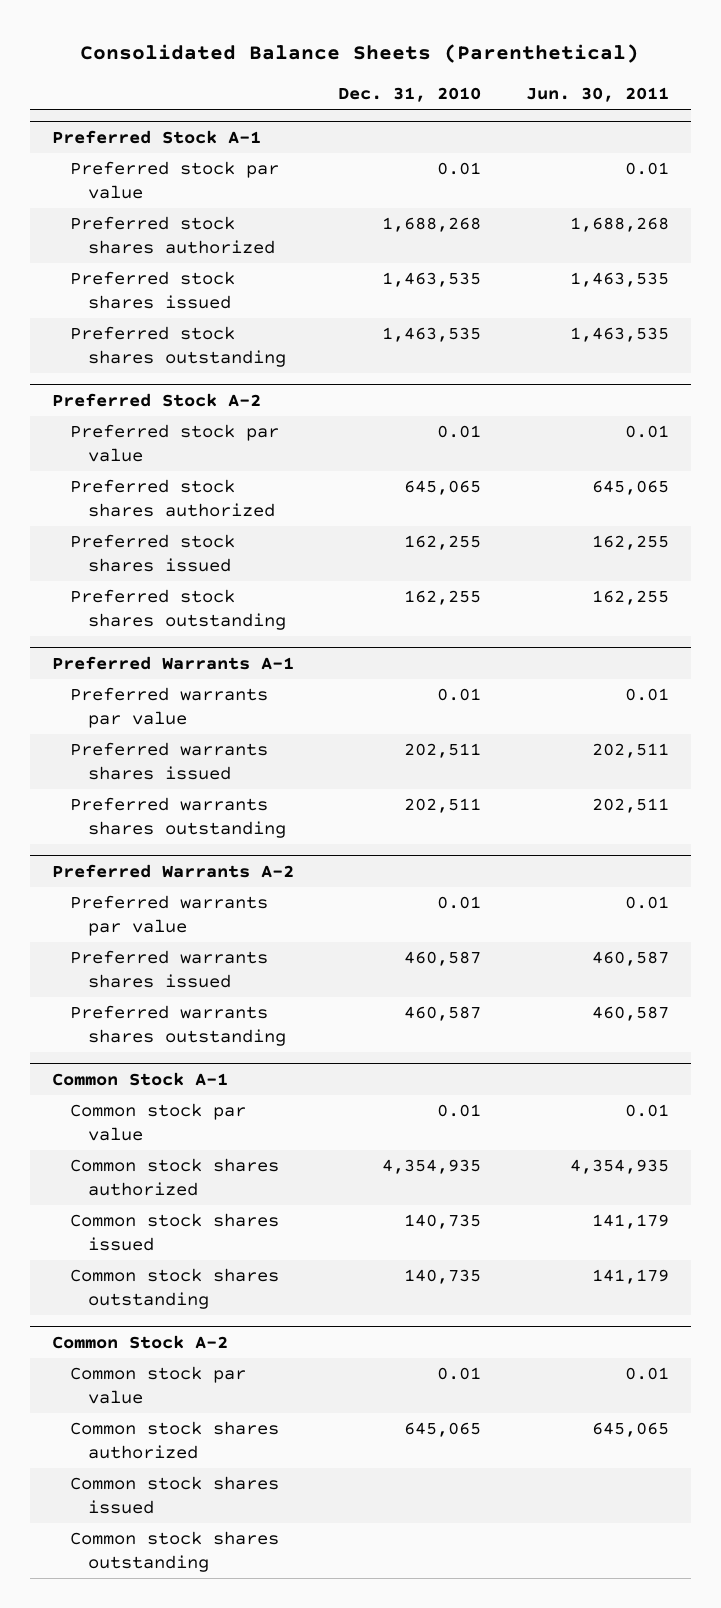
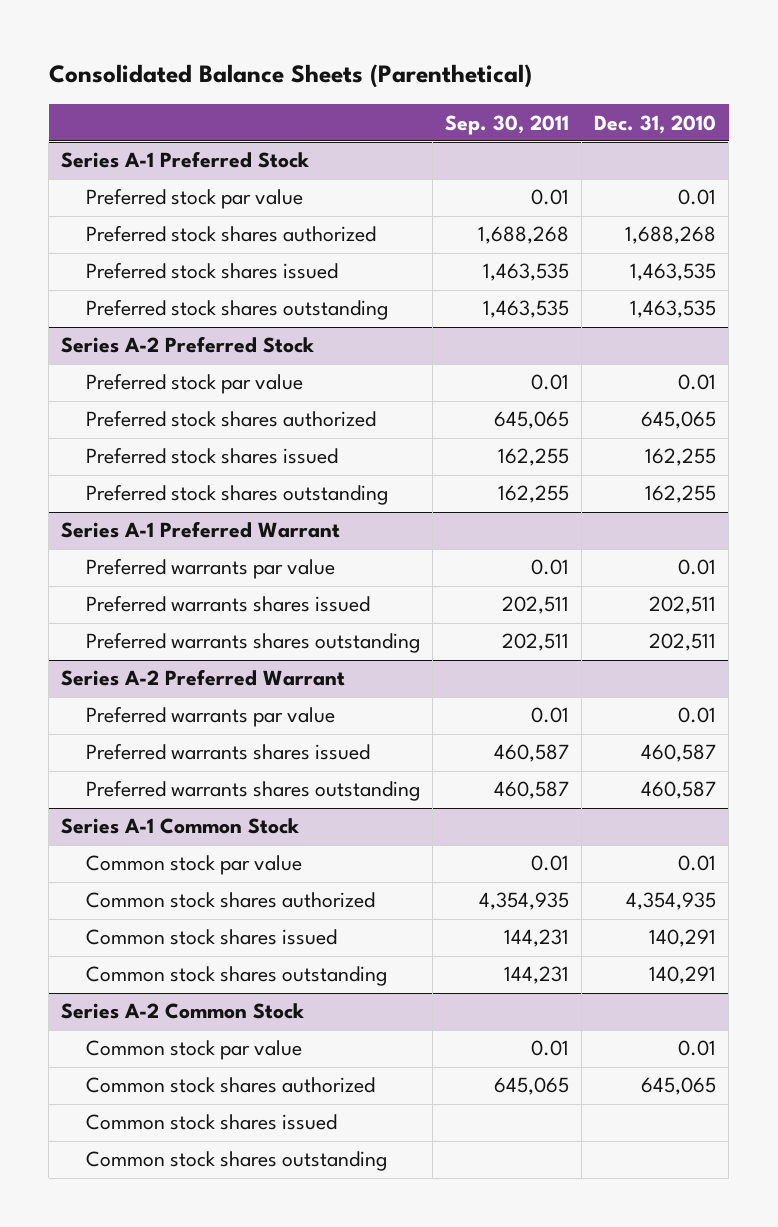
- | Dec. 31, 2010 | Jun. 30, 2011
+ | Sep. 30, 2011 | Dec. 31, 2010
- Preferred Stock A-1
+ Series A-1 Preferred Stock
- Preferred Stock A-2
+ Series A-2 Preferred Stock
- Preferred Warrants A-1
+ Series A-1 Preferred Warrant
- Preferred Warrants A-2
+ Series A-2 Preferred Warrant
- Common Stock A-1
+ Series A-1 Common Stock
- Common stock shares issued | 140,735 | 141,179
- Common stock shares outstanding | 140,735 | 141,179
- Common Stock A-2
+ Common stock shares issued | 144,231 | 140,291
+ Common stock shares outstanding | 144,231 | 140,291
+ Series A-2 Common Stock

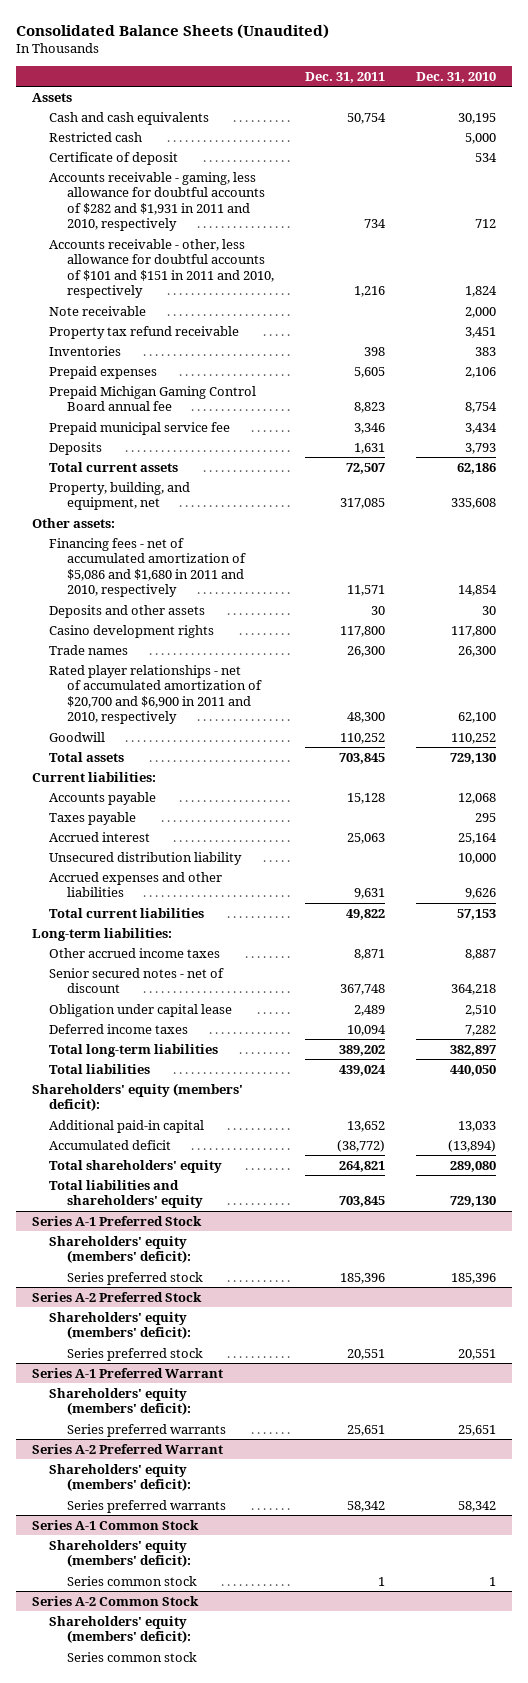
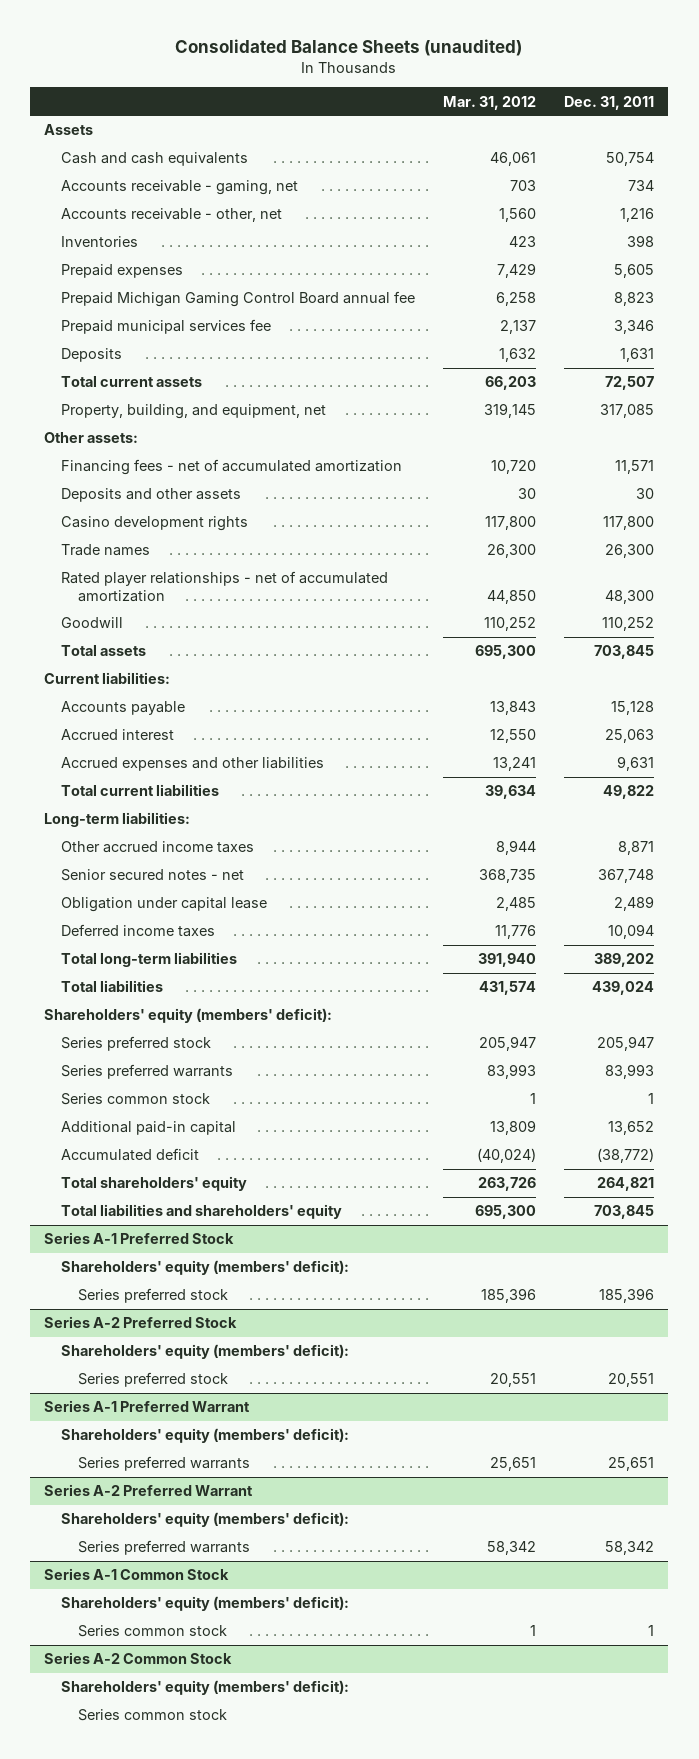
- Consolidated Balance Sheets (Unaudited)
+ Consolidated Balance Sheets (unaudited)
- | Dec. 31, 2011 | Dec. 31, 2010
+ | Mar. 31, 2012 | Dec. 31, 2011
- Restricted cash | | 5,000
- Certificate of deposit | | 534
- Accounts receivable - gaming, less allowance for doubtful accounts of $282 and $1,931 in 2011 and 2010, respectively | 734 | 712
- Accounts receivable - other, less allowance for doubtful accounts of $101 and $151 in 2011 and 2010, respectively | 1,216 | 1,824
- Note receivable | | 2,000
- Property tax refund receivable | | 3,451
+ Accounts receivable - gaming, net | 703 | 734
+ Accounts receivable - other, net | 1,560 | 1,216
- Prepaid municipal service fee | 3,346 | 3,434
+ Prepaid municipal services fee | 2,137 | 3,346
- Financing fees - net of accumulated amortization of $5,086 and $1,680 in 2011 and 2010, respectively | 11,571 | 14,854
+ Financing fees - net of accumulated amortization | 10,720 | 11,571
- Rated player relationships - net of accumulated amortization of $20,700 and $6,900 in 2011 and 2010, respectively | 48,300 | 62,100
+ Rated player relationships - net of accumulated amortization | 44,850 | 48,300
- Taxes payable | | 295
- Unsecured distribution liability | | 10,000
- Senior secured notes - net of discount | 367,748 | 364,218
+ Senior secured notes - net | 368,735 | 367,748
+ Series preferred stock | 205,947 | 205,947
+ Series preferred warrants | 83,993 | 83,993
+ Series common stock | 1 | 1

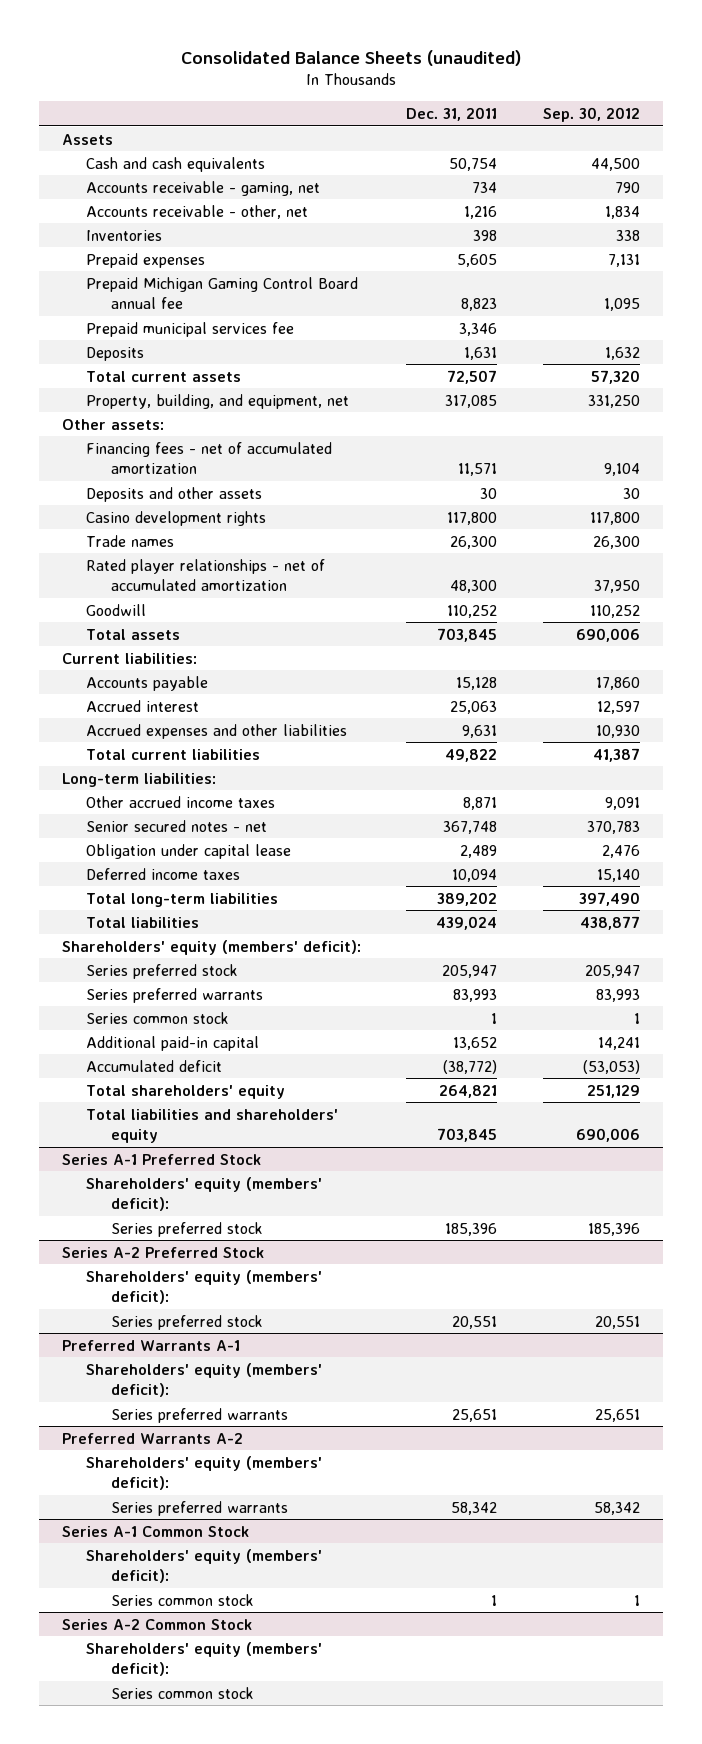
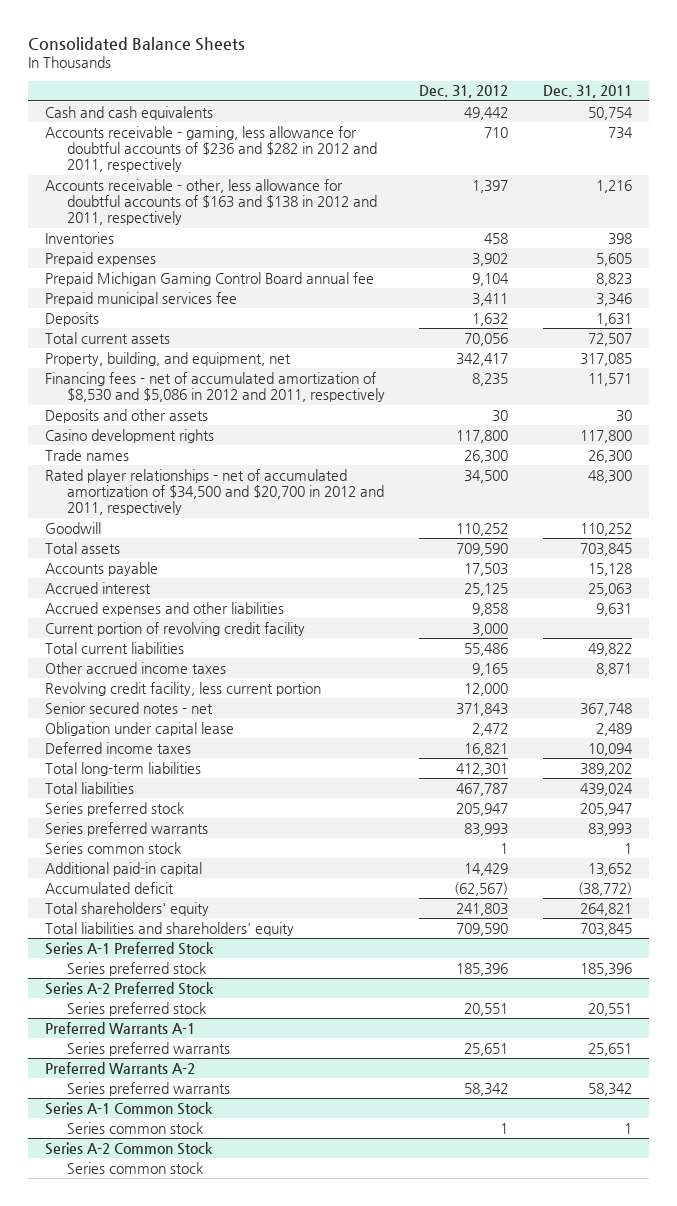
- Consolidated Balance Sheets (unaudited)
+ Consolidated Balance Sheets
- | Dec. 31, 2011 | Sep. 30, 2012
+ | Dec. 31, 2012 | Dec. 31, 2011
- Assets
- Accounts receivable - gaming, net | 734 | 790
- Accounts receivable - other, net | 1,216 | 1,834
+ Accounts receivable - gaming, less allowance for doubtful accounts of $236 and $282 in 2012 and 2011, respectively | 710 | 734
+ Accounts receivable - other, less allowance for doubtful accounts of $163 and $138 in 2012 and 2011, respectively | 1,397 | 1,216
- Other assets:
- Financing fees - net of accumulated amortization | 11,571 | 9,104
+ Financing fees - net of accumulated amortization of $8,530 and $5,086 in 2012 and 2011, respectively | 8,235 | 11,571
- Rated player relationships - net of accumulated amortization | 48,300 | 37,950
+ Rated player relationships - net of accumulated amortization of $34,500 and $20,700 in 2012 and 2011, respectively | 34,500 | 48,300
- Current liabilities:
+ Current portion of revolving credit facility | 3,000 |
- Long-term liabilities:
+ Revolving credit facility, less current portion | 12,000 |
- Shareholders' equity (members' deficit):
@ Series A-1 Preferred Stock
- Shareholders' equity (members' deficit):
@ Series A-2 Preferred Stock
- Shareholders' equity (members' deficit):
@ Preferred Warrants A-1
- Shareholders' equity (members' deficit):
@ Preferred Warrants A-2
- Shareholders' equity (members' deficit):
@ Series A-1 Common Stock
- Shareholders' equity (members' deficit):
@ Series A-2 Common Stock
- Shareholders' equity (members' deficit):

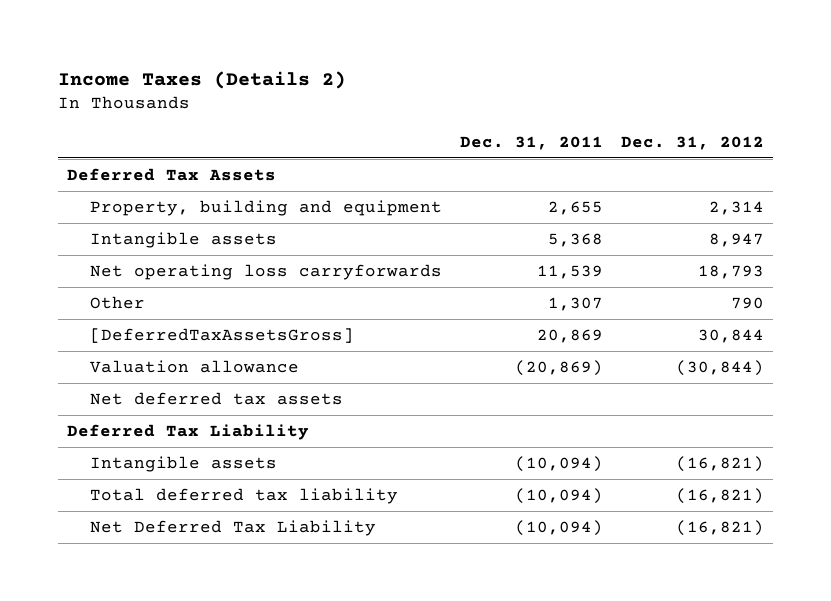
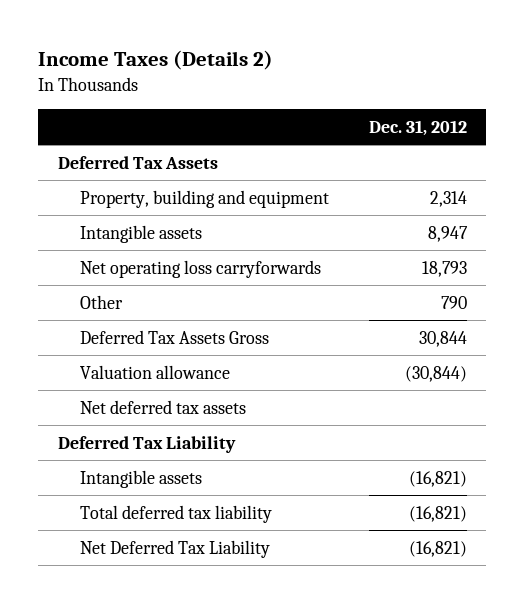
- | Dec. 31, 2011 | Dec. 31, 2012
+ | Dec. 31, 2012
- [DeferredTaxAssetsGross] | 20,869 | 30,844
+ Deferred Tax Assets Gross | 30,844

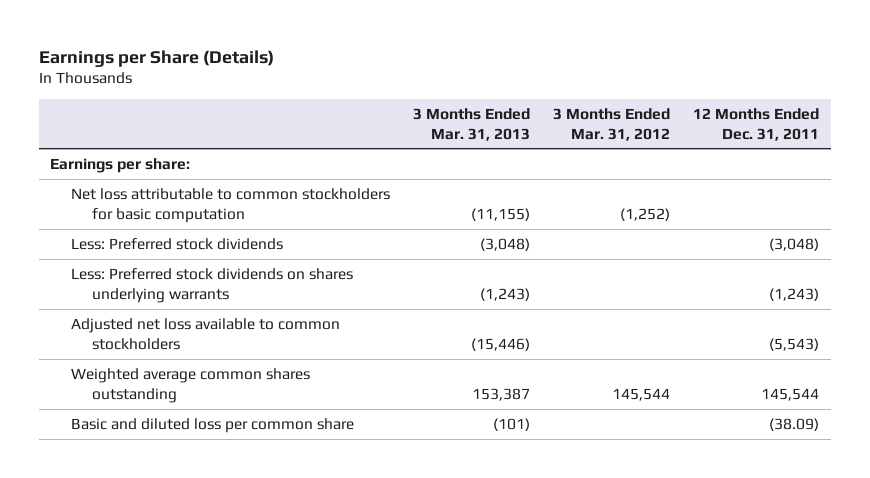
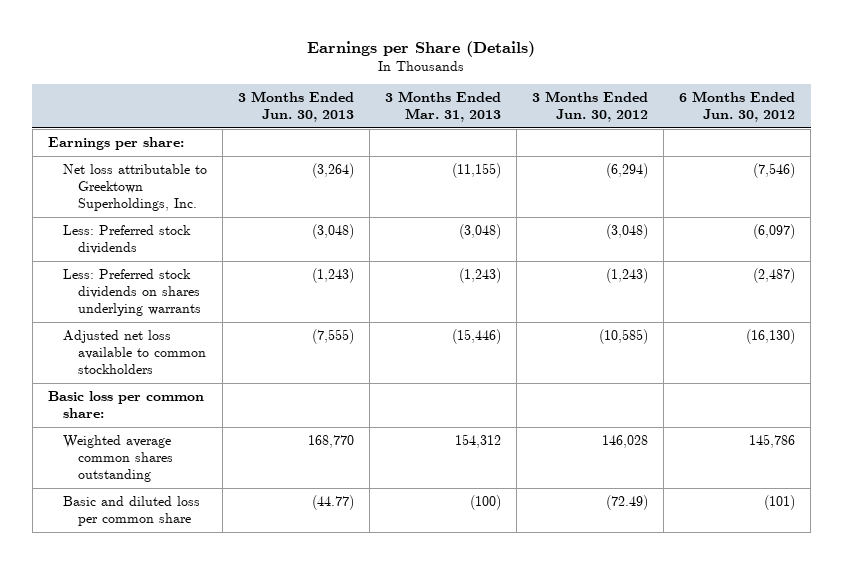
- | 3 Months Ended Mar. 31, 2013 | 3 Months Ended Mar. 31, 2012 | 12 Months Ended Dec. 31, 2011
+ | 3 Months Ended Jun. 30, 2013 | 3 Months Ended Mar. 31, 2013 | 3 Months Ended Jun. 30, 2012 | 6 Months Ended Jun. 30, 2012
- Net loss attributable to common stockholders for basic computation | (11,155) | (1,252) |
+ Net loss attributable to Greektown Superholdings, Inc. | (3,264) | (11,155) | (6,294) | (7,546)
- Weighted average common shares outstanding | 153,387 | 145,544 | 145,544
- Basic and diluted loss per common share | (101) | | (38.09)
+ Basic loss per common share:
+ Weighted average common shares outstanding | 168,770 | 154,312 | 146,028 | 145,786
+ Basic and diluted loss per common share | (44.77) | (100) | (72.49) | (101)

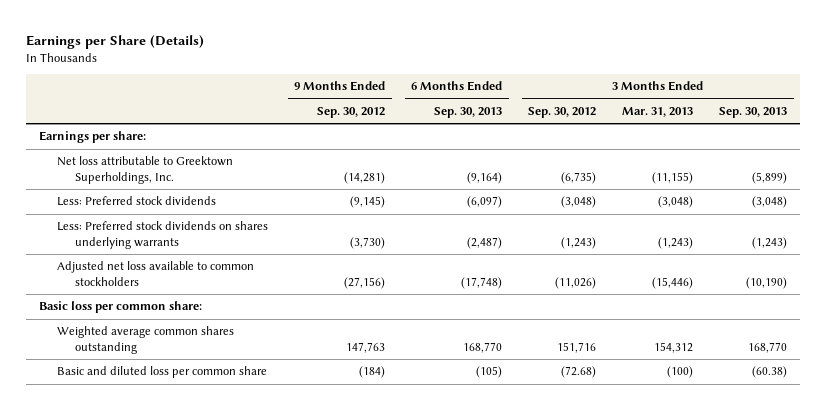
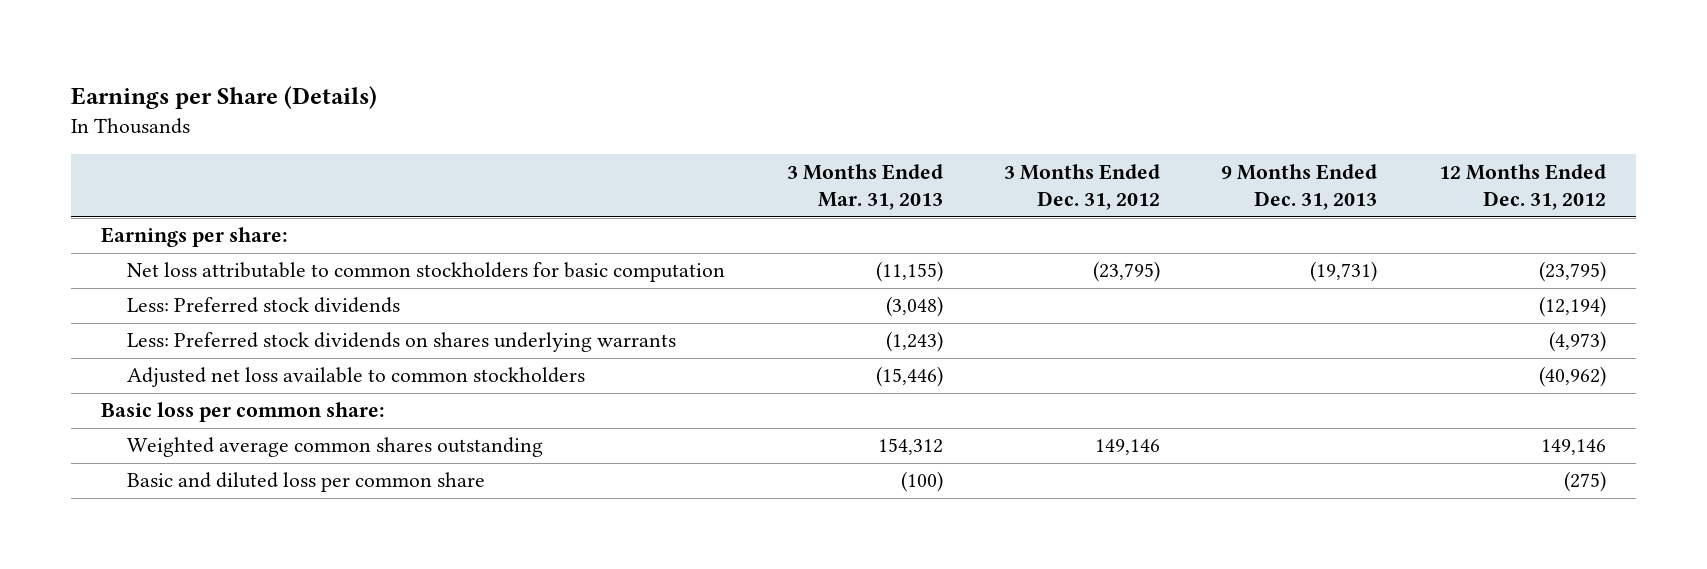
- | 9 Months Ended Sep. 30, 2012 | 6 Months Ended Sep. 30, 2013 | 3 Months Ended Sep. 30, 2012 | 3 Months Ended Mar. 31, 2013 | 3 Months Ended Sep. 30, 2013
+ | 3 Months Ended Mar. 31, 2013 | 3 Months Ended Dec. 31, 2012 | 9 Months Ended Dec. 31, 2013 | 12 Months Ended Dec. 31, 2012
- Net loss attributable to Greektown Superholdings, Inc. | (14,281) | (9,164) | (6,735) | (11,155) | (5,899)
+ Net loss attributable to common stockholders for basic computation | (11,155) | (23,795) | (19,731) | (23,795)

